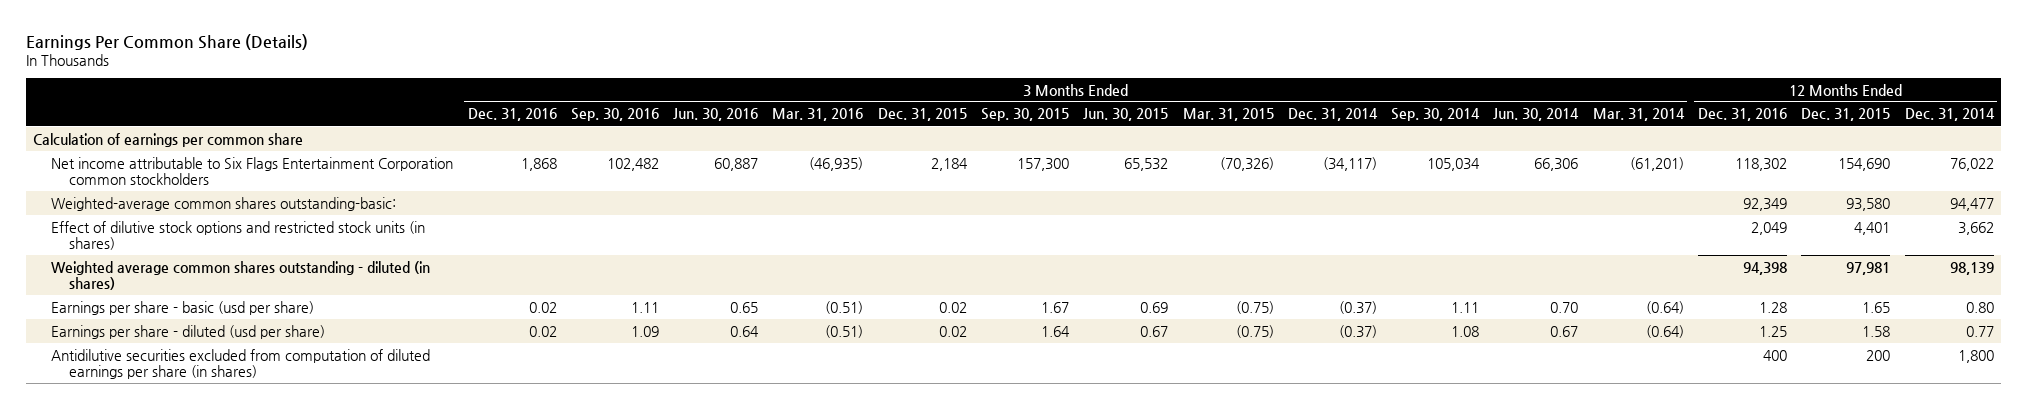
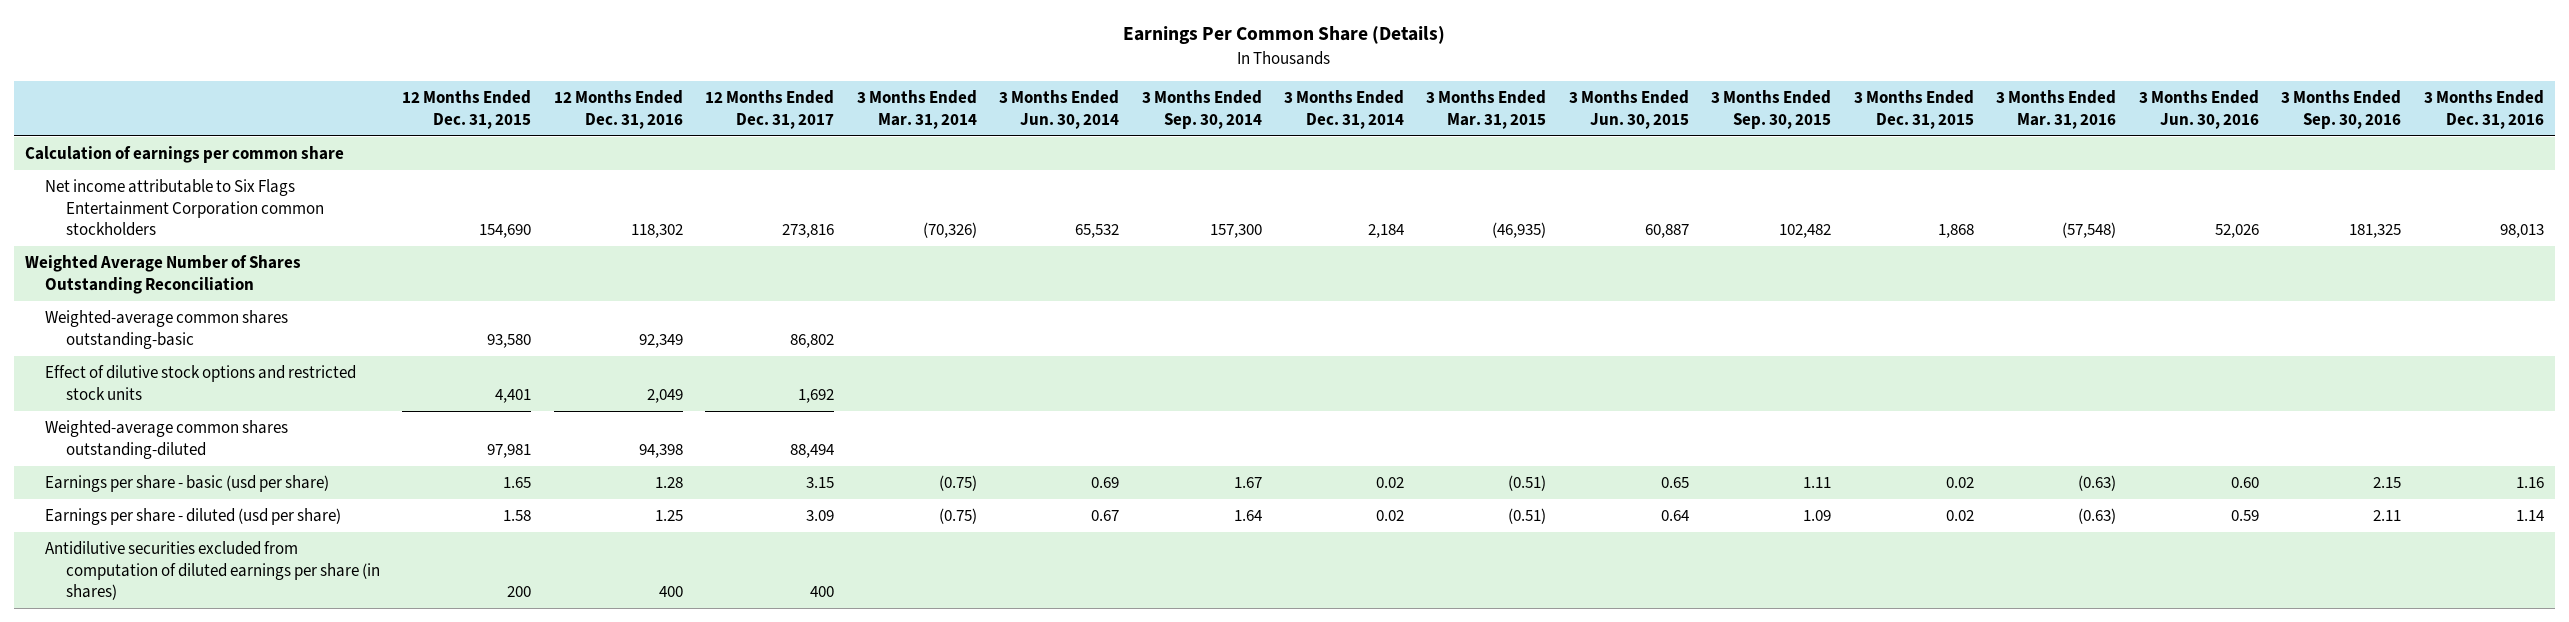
- | 3 Months Ended Dec. 31, 2016 | 3 Months Ended Sep. 30, 2016 | 3 Months Ended Jun. 30, 2016 | 3 Months Ended Mar. 31, 2016 | 3 Months Ended Dec. 31, 2015 | 3 Months Ended Sep. 30, 2015 | 3 Months Ended Jun. 30, 2015 | 3 Months Ended Mar. 31, 2015 | 3 Months Ended Dec. 31, 2014 | 3 Months Ended Sep. 30, 2014 | 3 Months Ended Jun. 30, 2014 | 3 Months Ended Mar. 31, 2014 | 12 Months Ended Dec. 31, 2016 | 12 Months Ended Dec. 31, 2015 | 12 Months Ended Dec. 31, 2014
+ | 12 Months Ended Dec. 31, 2015 | 12 Months Ended Dec. 31, 2016 | 12 Months Ended Dec. 31, 2017 | 3 Months Ended Mar. 31, 2014 | 3 Months Ended Jun. 30, 2014 | 3 Months Ended Sep. 30, 2014 | 3 Months Ended Dec. 31, 2014 | 3 Months Ended Mar. 31, 2015 | 3 Months Ended Jun. 30, 2015 | 3 Months Ended Sep. 30, 2015 | 3 Months Ended Dec. 31, 2015 | 3 Months Ended Mar. 31, 2016 | 3 Months Ended Jun. 30, 2016 | 3 Months Ended Sep. 30, 2016 | 3 Months Ended Dec. 31, 2016
- Net income attributable to Six Flags Entertainment Corporation common stockholders | 1,868 | 102,482 | 60,887 | (46,935) | 2,184 | 157,300 | 65,532 | (70,326) | (34,117) | 105,034 | 66,306 | (61,201) | 118,302 | 154,690 | 76,022
- Weighted-average common shares outstanding-basic: | | | | | | | | | | | | | 92,349 | 93,580 | 94,477
- Effect of dilutive stock options and restricted stock units (in shares) | | | | | | | | | | | | | 2,049 | 4,401 | 3,662
- Weighted average common shares outstanding - diluted (in shares) | | | | | | | | | | | | | 94,398 | 97,981 | 98,139
- Earnings per share - basic (usd per share) | 0.02 | 1.11 | 0.65 | (0.51) | 0.02 | 1.67 | 0.69 | (0.75) | (0.37) | 1.11 | 0.70 | (0.64) | 1.28 | 1.65 | 0.80
- Earnings per share - diluted (usd per share) | 0.02 | 1.09 | 0.64 | (0.51) | 0.02 | 1.64 | 0.67 | (0.75) | (0.37) | 1.08 | 0.67 | (0.64) | 1.25 | 1.58 | 0.77
+ Net income attributable to Six Flags Entertainment Corporation common stockholders | 154,690 | 118,302 | 273,816 | (70,326) | 65,532 | 157,300 | 2,184 | (46,935) | 60,887 | 102,482 | 1,868 | (57,548) | 52,026 | 181,325 | 98,013
+ Weighted Average Number of Shares Outstanding Reconciliation
+ Weighted-average common shares outstanding-basic | 93,580 | 92,349 | 86,802 | | | | | | | | | | | |
+ Effect of dilutive stock options and restricted stock units | 4,401 | 2,049 | 1,692 | | | | | | | | | | | |
+ Weighted-average common shares outstanding-diluted | 97,981 | 94,398 | 88,494 | | | | | | | | | | | |
+ Earnings per share - basic (usd per share) | 1.65 | 1.28 | 3.15 | (0.75) | 0.69 | 1.67 | 0.02 | (0.51) | 0.65 | 1.11 | 0.02 | (0.63) | 0.60 | 2.15 | 1.16
+ Earnings per share - diluted (usd per share) | 1.58 | 1.25 | 3.09 | (0.75) | 0.67 | 1.64 | 0.02 | (0.51) | 0.64 | 1.09 | 0.02 | (0.63) | 0.59 | 2.11 | 1.14

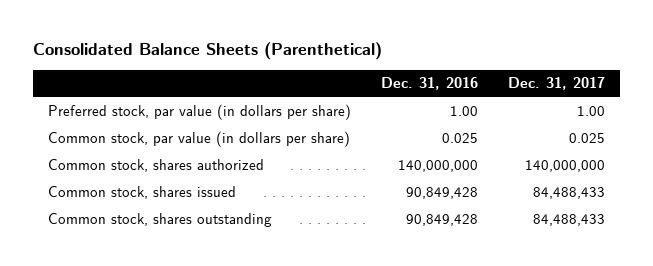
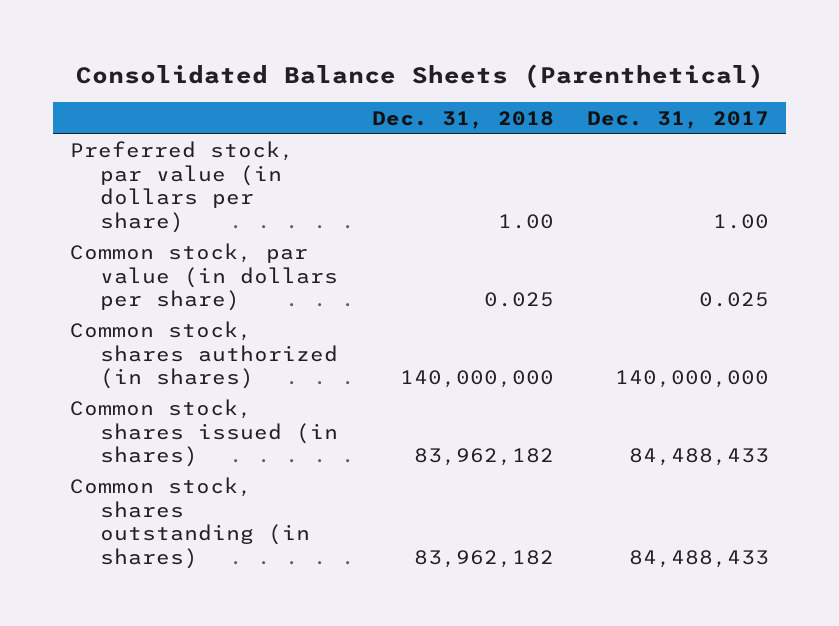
- | Dec. 31, 2016 | Dec. 31, 2017
+ | Dec. 31, 2018 | Dec. 31, 2017
- Common stock, shares authorized | 140,000,000 | 140,000,000
- Common stock, shares issued | 90,849,428 | 84,488,433
- Common stock, shares outstanding | 90,849,428 | 84,488,433
+ Common stock, shares authorized (in shares) | 140,000,000 | 140,000,000
+ Common stock, shares issued (in shares) | 83,962,182 | 84,488,433
+ Common stock, shares outstanding (in shares) | 83,962,182 | 84,488,433

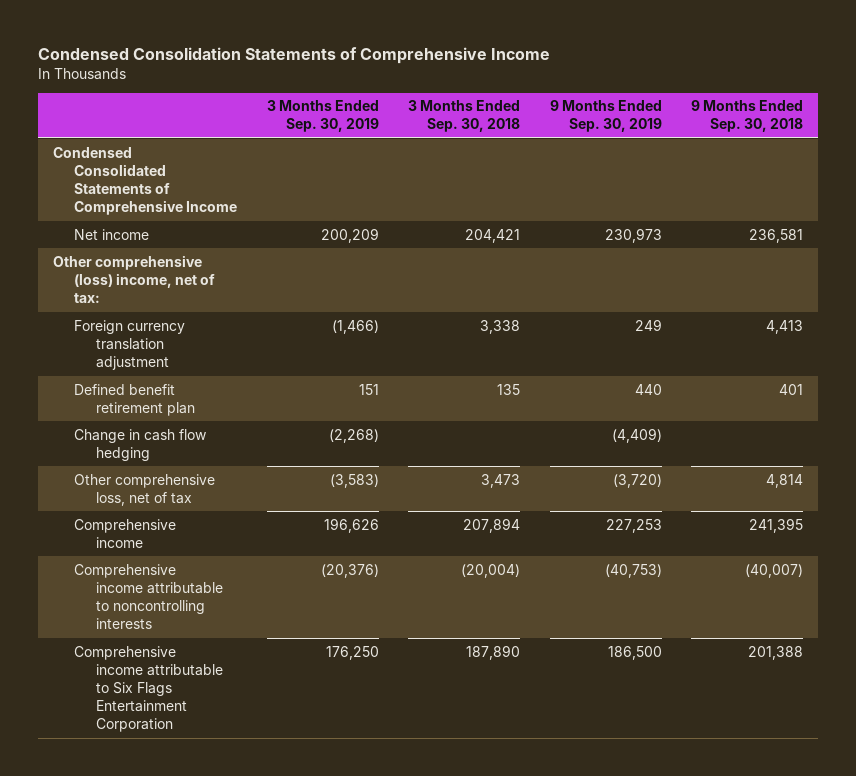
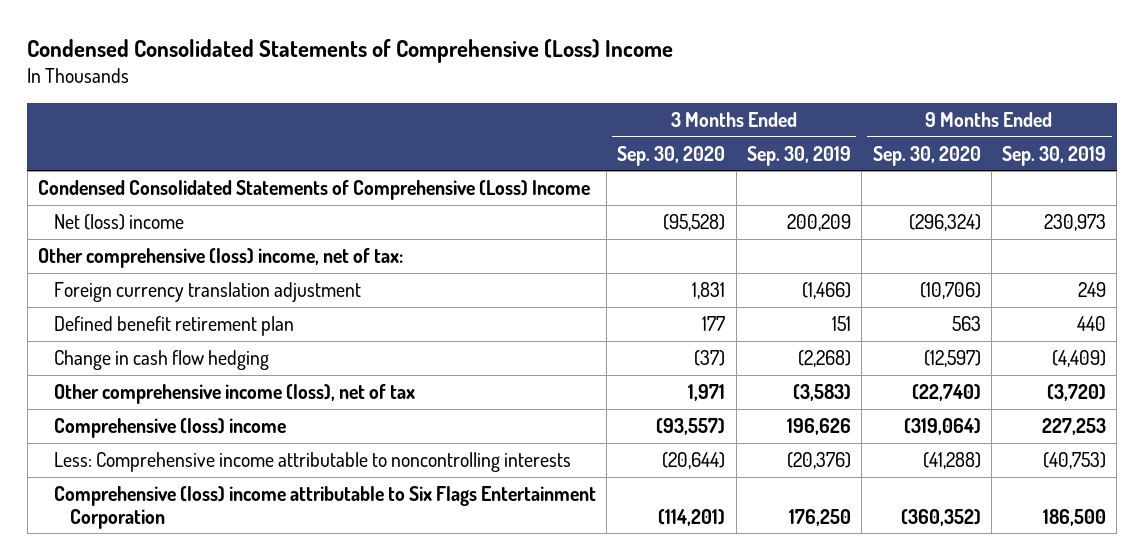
- Condensed Consolidation Statements of Comprehensive Income
+ Condensed Consolidated Statements of Comprehensive (Loss) Income
- | 3 Months Ended Sep. 30, 2019 | 3 Months Ended Sep. 30, 2018 | 9 Months Ended Sep. 30, 2019 | 9 Months Ended Sep. 30, 2018
+ | 3 Months Ended Sep. 30, 2020 | 3 Months Ended Sep. 30, 2019 | 9 Months Ended Sep. 30, 2020 | 9 Months Ended Sep. 30, 2019
- Condensed Consolidated Statements of Comprehensive Income
- Net income | 200,209 | 204,421 | 230,973 | 236,581
+ Condensed Consolidated Statements of Comprehensive (Loss) Income
+ Net (loss) income | (95,528) | 200,209 | (296,324) | 230,973
- Other comprehensive loss, net of tax | (3,583) | 3,473 | (3,720) | 4,814
- Comprehensive income | 196,626 | 207,894 | 227,253 | 241,395
- Comprehensive income attributable to noncontrolling interests | (20,376) | (20,004) | (40,753) | (40,007)
- Comprehensive income attributable to Six Flags Entertainment Corporation | 176,250 | 187,890 | 186,500 | 201,388
+ Other comprehensive income (loss), net of tax | 1,971 | (3,583) | (22,740) | (3,720)
+ Comprehensive (loss) income | (93,557) | 196,626 | (319,064) | 227,253
+ Less: Comprehensive income attributable to noncontrolling interests | (20,644) | (20,376) | (41,288) | (40,753)
+ Comprehensive (loss) income attributable to Six Flags Entertainment Corporation | (114,201) | 176,250 | (360,352) | 186,500

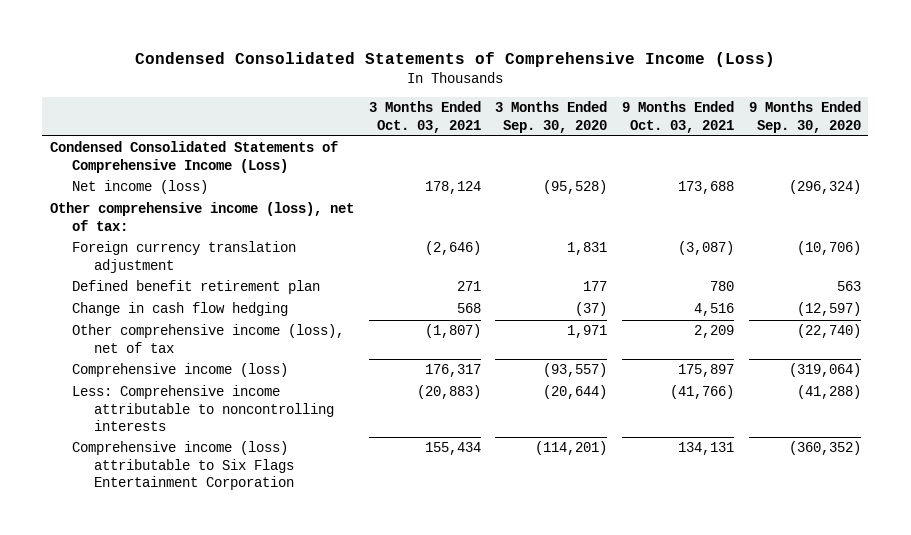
- Condensed Consolidated Statements of Comprehensive (Loss) Income
+ Condensed Consolidated Statements of Comprehensive Income (Loss)
- | 3 Months Ended Sep. 30, 2020 | 3 Months Ended Sep. 30, 2019 | 9 Months Ended Sep. 30, 2020 | 9 Months Ended Sep. 30, 2019
+ | 3 Months Ended Oct. 03, 2021 | 3 Months Ended Sep. 30, 2020 | 9 Months Ended Oct. 03, 2021 | 9 Months Ended Sep. 30, 2020
- Condensed Consolidated Statements of Comprehensive (Loss) Income
- Net (loss) income | (95,528) | 200,209 | (296,324) | 230,973
- Other comprehensive (loss) income, net of tax:
+ Condensed Consolidated Statements of Comprehensive Income (Loss)
+ Net income (loss) | 178,124 | (95,528) | 173,688 | (296,324)
+ Other comprehensive income (loss), net of tax:
- Comprehensive (loss) income | (93,557) | 196,626 | (319,064) | 227,253
+ Comprehensive income (loss) | 176,317 | (93,557) | 175,897 | (319,064)
- Comprehensive (loss) income attributable to Six Flags Entertainment Corporation | (114,201) | 176,250 | (360,352) | 186,500
+ Comprehensive income (loss) attributable to Six Flags Entertainment Corporation | 155,434 | (114,201) | 134,131 | (360,352)

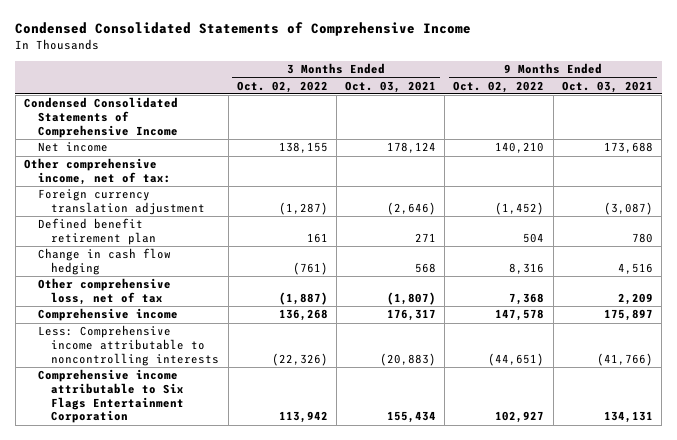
- Condensed Consolidated Statements of Comprehensive Income (Loss)
+ Condensed Consolidated Statements of Comprehensive Income
- | 3 Months Ended Oct. 03, 2021 | 3 Months Ended Sep. 30, 2020 | 9 Months Ended Oct. 03, 2021 | 9 Months Ended Sep. 30, 2020
+ | 3 Months Ended Oct. 02, 2022 | 3 Months Ended Oct. 03, 2021 | 9 Months Ended Oct. 02, 2022 | 9 Months Ended Oct. 03, 2021
- Condensed Consolidated Statements of Comprehensive Income (Loss)
- Net income (loss) | 178,124 | (95,528) | 173,688 | (296,324)
- Other comprehensive income (loss), net of tax:
+ Condensed Consolidated Statements of Comprehensive Income
+ Net income | 138,155 | 178,124 | 140,210 | 173,688
+ Other comprehensive income, net of tax:
- Other comprehensive income (loss), net of tax | (1,807) | 1,971 | 2,209 | (22,740)
- Comprehensive income (loss) | 176,317 | (93,557) | 175,897 | (319,064)
+ Other comprehensive loss, net of tax | (1,887) | (1,807) | 7,368 | 2,209
+ Comprehensive income | 136,268 | 176,317 | 147,578 | 175,897
- Comprehensive income (loss) attributable to Six Flags Entertainment Corporation | 155,434 | (114,201) | 134,131 | (360,352)
+ Comprehensive income attributable to Six Flags Entertainment Corporation | 113,942 | 155,434 | 102,927 | 134,131

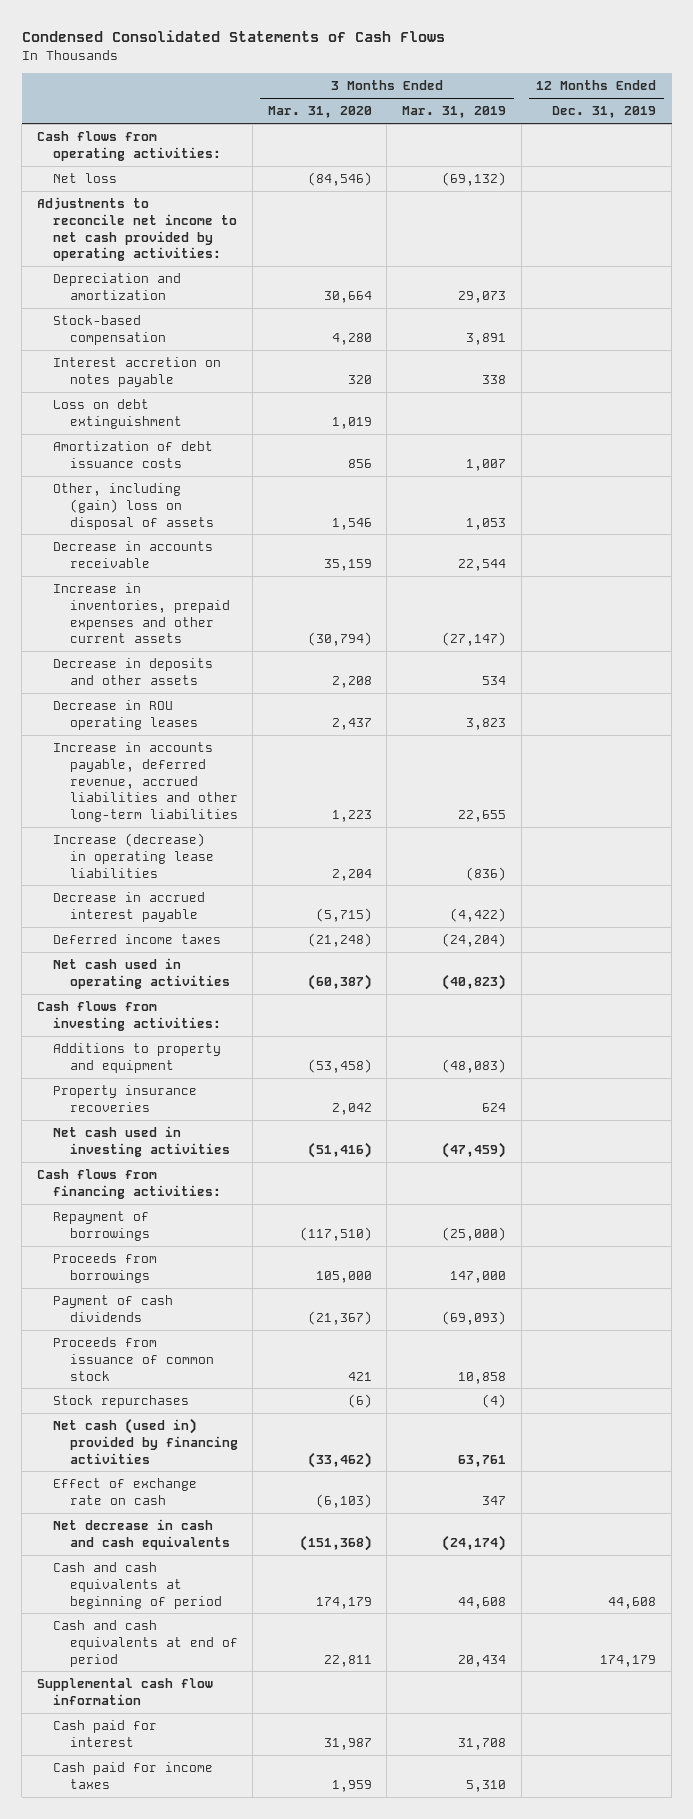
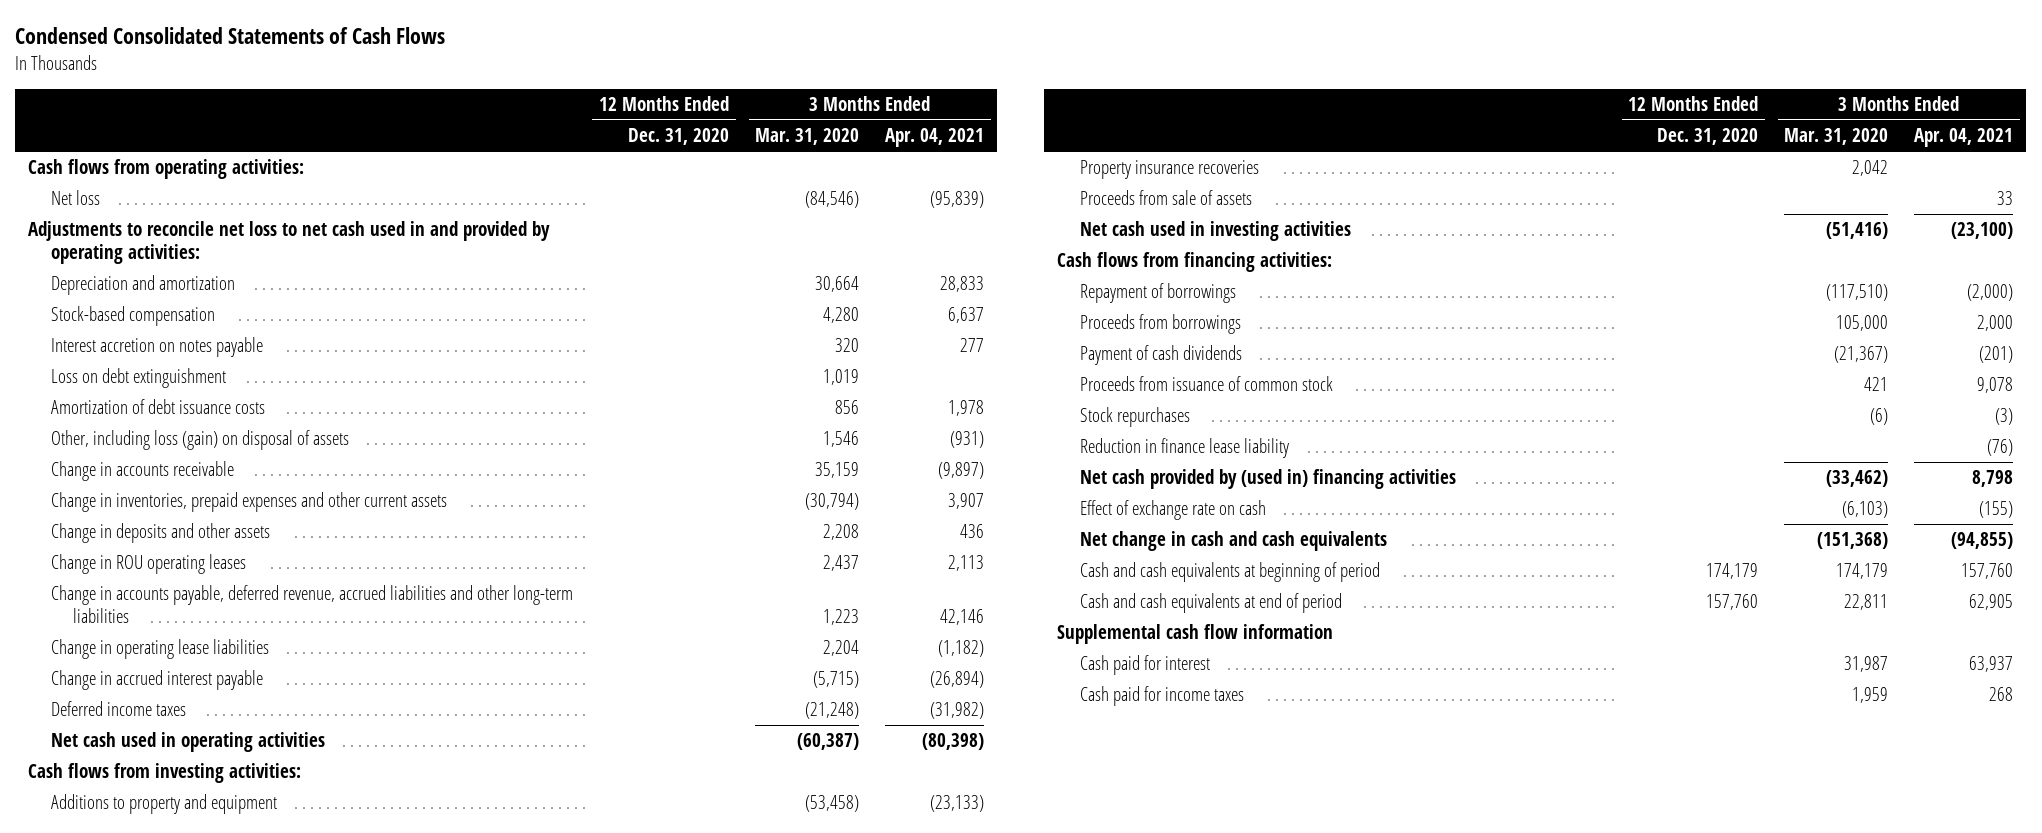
- | 3 Months Ended Mar. 31, 2020 | 3 Months Ended Mar. 31, 2019 | 12 Months Ended Dec. 31, 2019
+ | 12 Months Ended Dec. 31, 2020 | 3 Months Ended Mar. 31, 2020 | 3 Months Ended Apr. 04, 2021
- Adjustments to reconcile net income to net cash provided by operating activities:
+ Adjustments to reconcile net loss to net cash used in and provided by operating activities:
- Other, including (gain) loss on disposal of assets | 1,546 | 1,053 |
- Decrease in accounts receivable | 35,159 | 22,544 |
- Increase in inventories, prepaid expenses and other current assets | (30,794) | (27,147) |
- Decrease in deposits and other assets | 2,208 | 534 |
- Decrease in ROU operating leases | 2,437 | 3,823 |
- Increase in accounts payable, deferred revenue, accrued liabilities and other long-term liabilities | 1,223 | 22,655 |
- Increase (decrease) in operating lease liabilities | 2,204 | (836) |
- Decrease in accrued interest payable | (5,715) | (4,422) |
+ Other, including loss (gain) on disposal of assets | | 1,546 | (931)
+ Change in accounts receivable | | 35,159 | (9,897)
+ Change in inventories, prepaid expenses and other current assets | | (30,794) | 3,907
+ Change in deposits and other assets | | 2,208 | 436
+ Change in ROU operating leases | | 2,437 | 2,113
+ Change in accounts payable, deferred revenue, accrued liabilities and other long-term liabilities | | 1,223 | 42,146
+ Change in operating lease liabilities | | 2,204 | (1,182)
+ Change in accrued interest payable | | (5,715) | (26,894)
+ Proceeds from sale of assets | | | 33
- Net cash (used in) provided by financing activities | (33,462) | 63,761 |
+ Reduction in finance lease liability | | | (76)
+ Net cash provided by (used in) financing activities | | (33,462) | 8,798
- Net decrease in cash and cash equivalents | (151,368) | (24,174) |
+ Net change in cash and cash equivalents | | (151,368) | (94,855)

